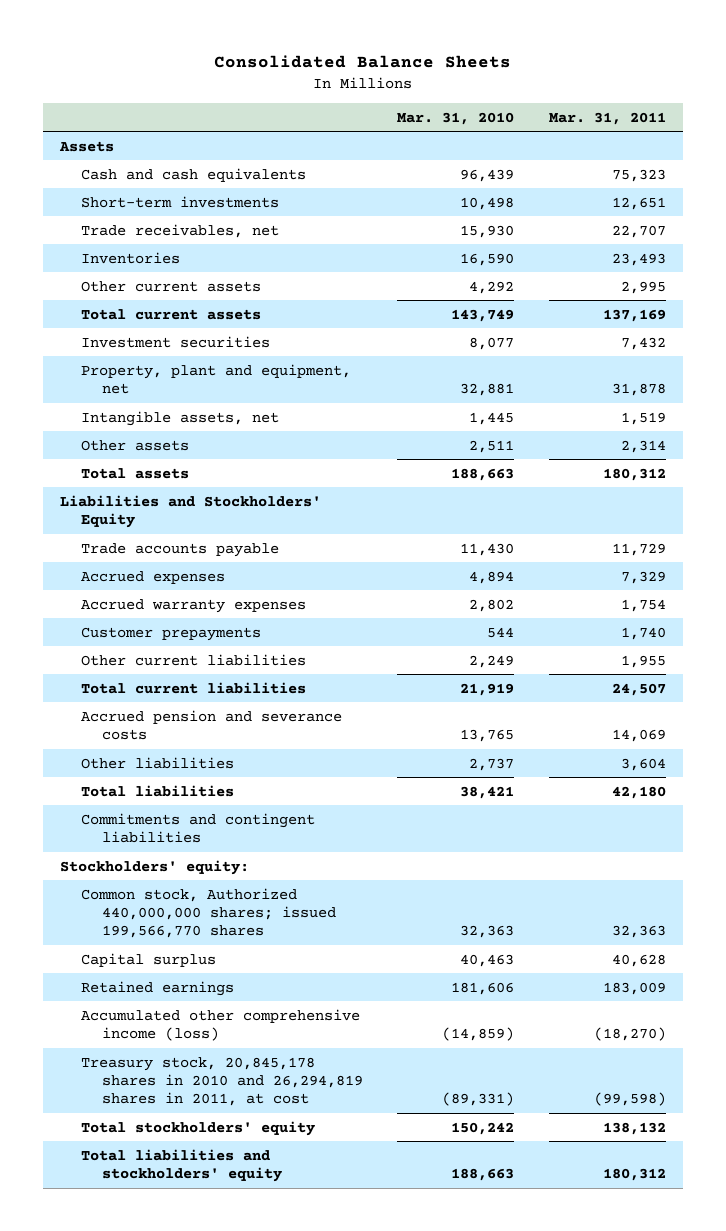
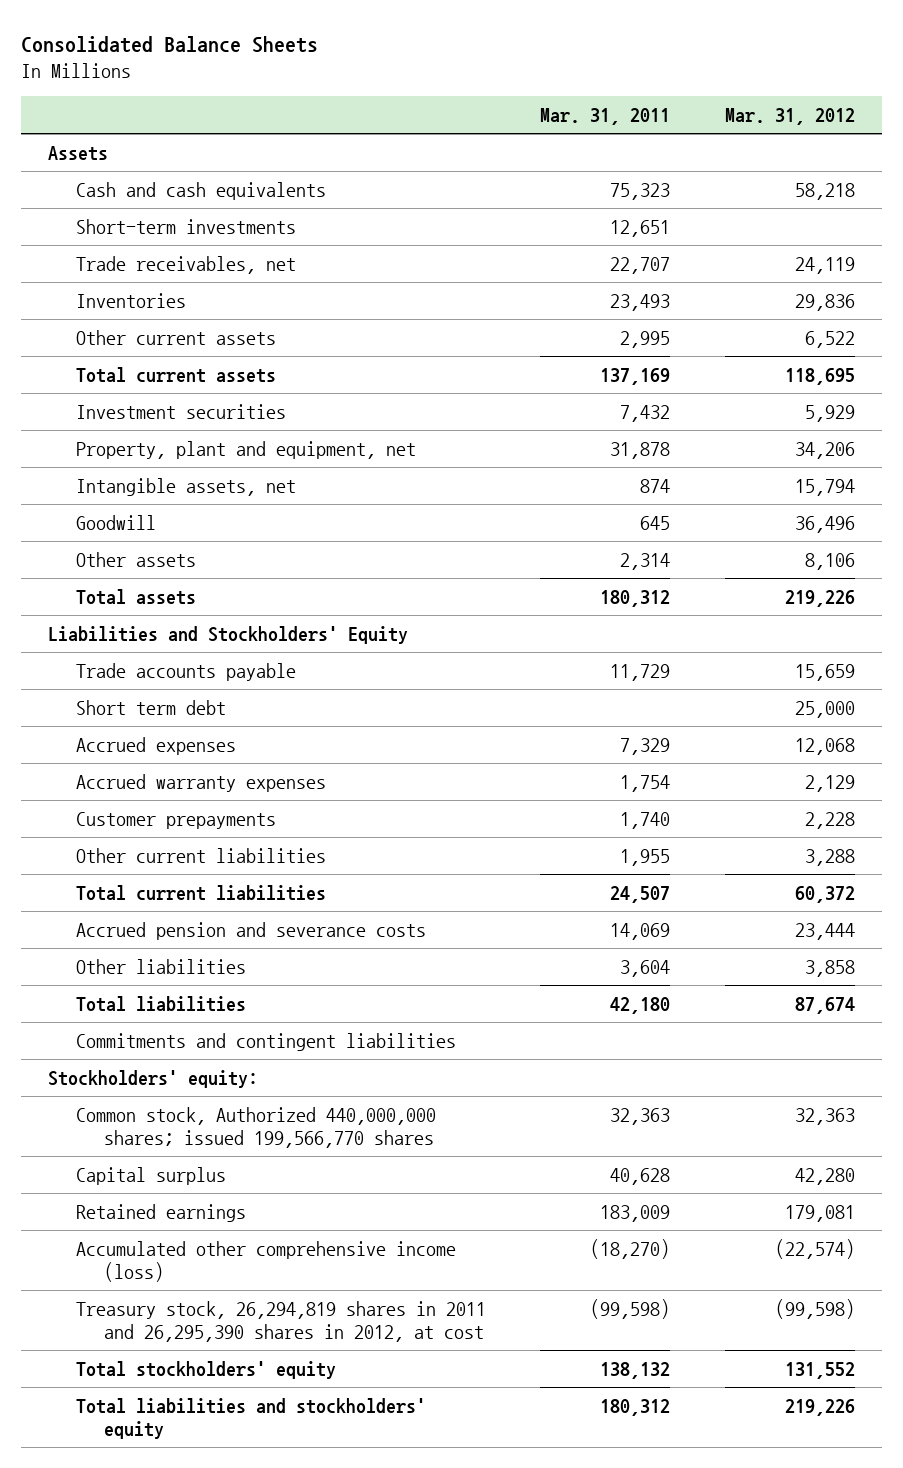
- | Mar. 31, 2010 | Mar. 31, 2011
+ | Mar. 31, 2011 | Mar. 31, 2012
- Intangible assets, net | 1,445 | 1,519
+ Intangible assets, net | 874 | 15,794
+ Goodwill | 645 | 36,496
+ Short term debt | | 25,000
- Treasury stock, 20,845,178 shares in 2010 and 26,294,819 shares in 2011, at cost | (89,331) | (99,598)
+ Treasury stock, 26,294,819 shares in 2011 and 26,295,390 shares in 2012, at cost | (99,598) | (99,598)

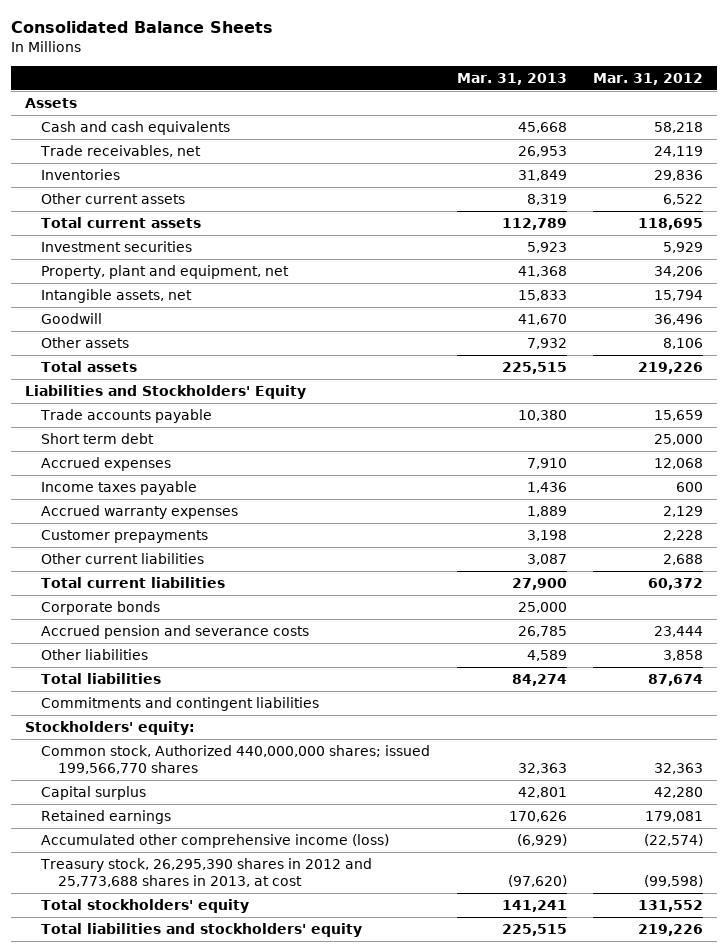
- | Mar. 31, 2011 | Mar. 31, 2012
+ | Mar. 31, 2013 | Mar. 31, 2012
- Short-term investments | 12,651 |
+ Income taxes payable | 1,436 | 600
- Other current liabilities | 1,955 | 3,288
+ Other current liabilities | 3,087 | 2,688
+ Corporate bonds | 25,000 |
- Treasury stock, 26,294,819 shares in 2011 and 26,295,390 shares in 2012, at cost | (99,598) | (99,598)
+ Treasury stock, 26,295,390 shares in 2012 and 25,773,688 shares in 2013, at cost | (97,620) | (99,598)

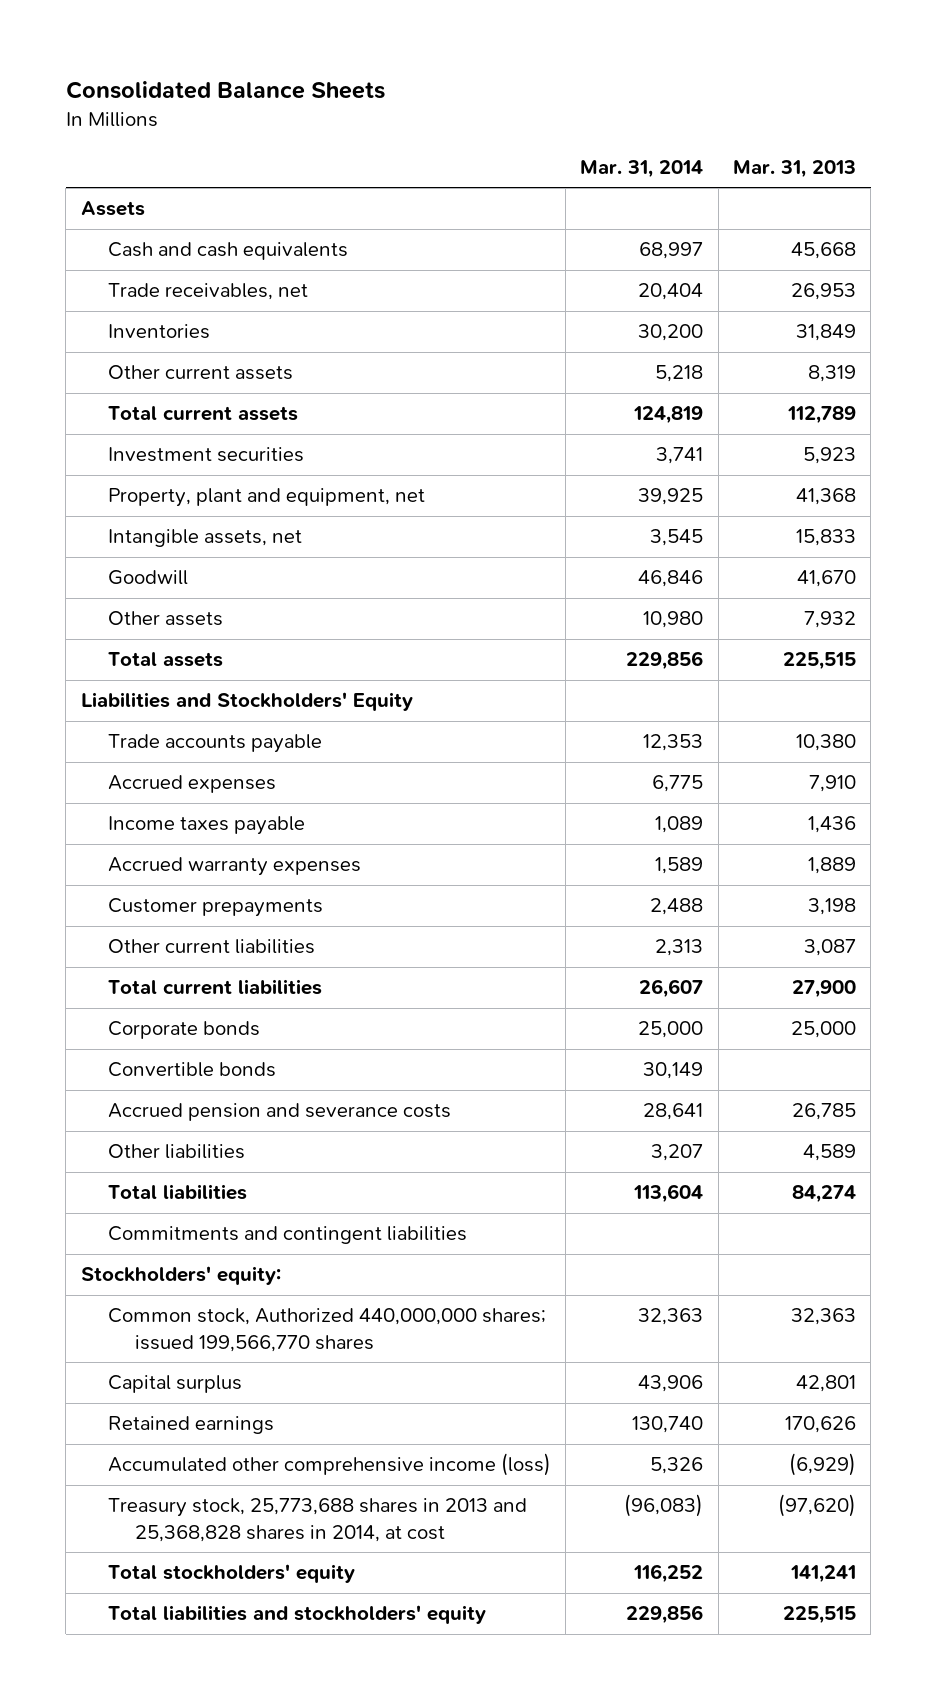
- | Mar. 31, 2013 | Mar. 31, 2012
+ | Mar. 31, 2014 | Mar. 31, 2013
- Short term debt | | 25,000
+ Convertible bonds | 30,149 |
- Treasury stock, 26,295,390 shares in 2012 and 25,773,688 shares in 2013, at cost | (97,620) | (99,598)
+ Treasury stock, 25,773,688 shares in 2013 and 25,368,828 shares in 2014, at cost | (96,083) | (97,620)

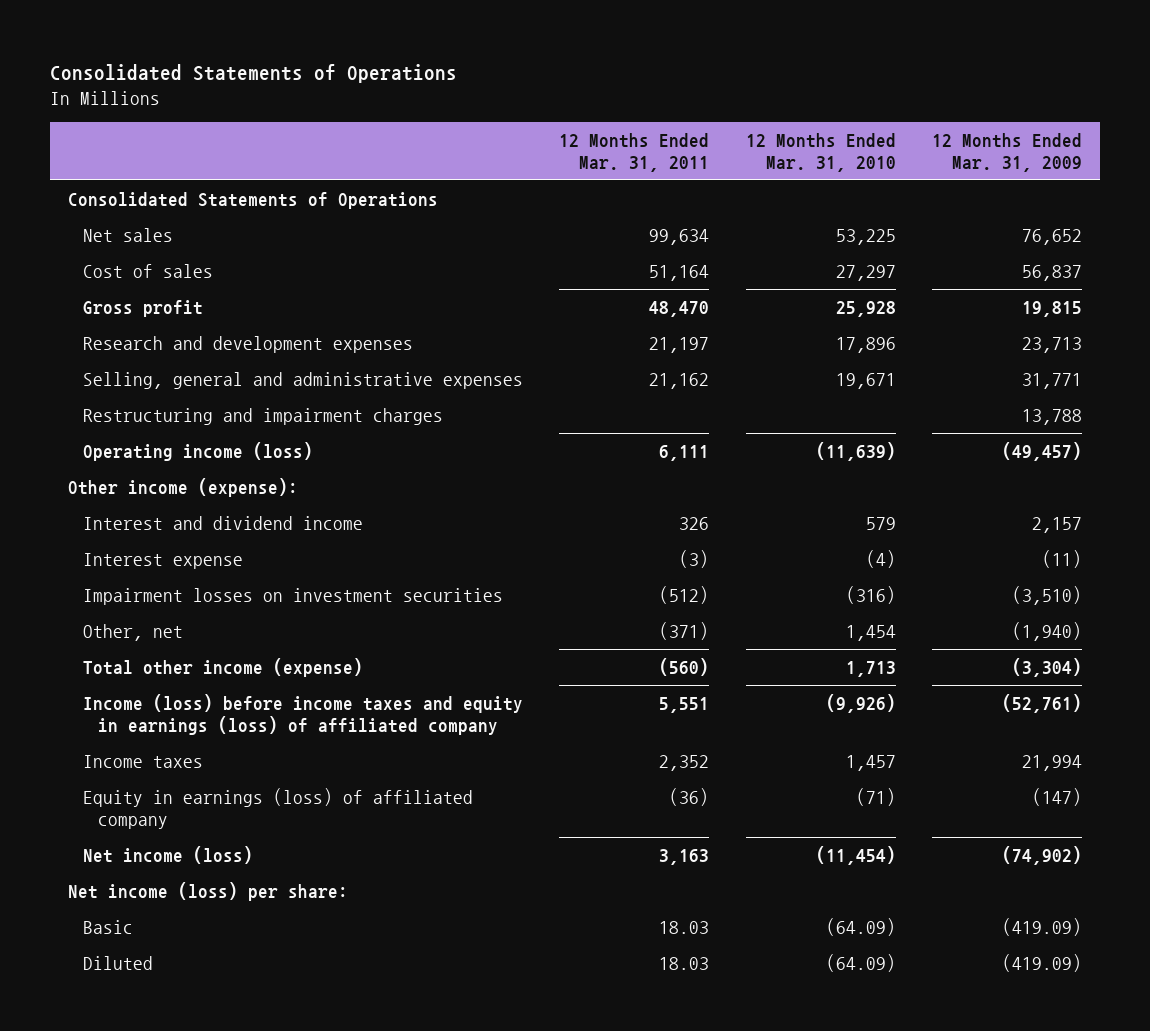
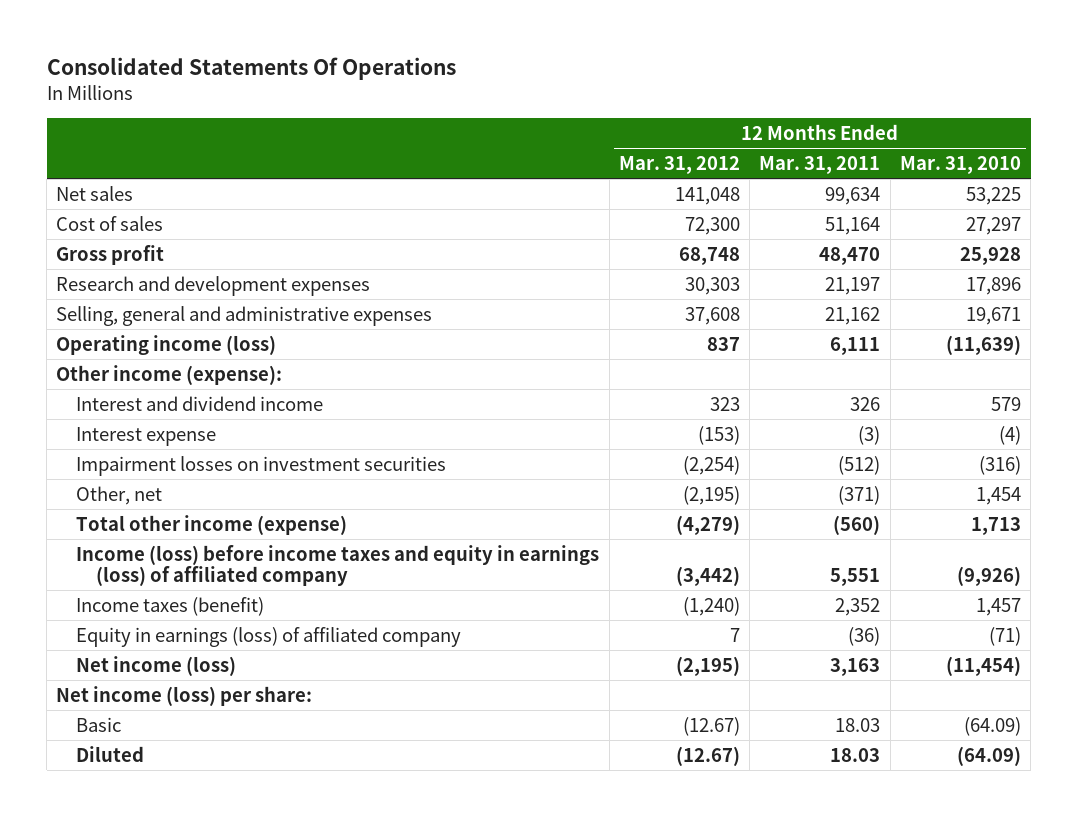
- Consolidated Statements of Operations
+ Consolidated Statements Of Operations
- | 12 Months Ended Mar. 31, 2011 | 12 Months Ended Mar. 31, 2010 | 12 Months Ended Mar. 31, 2009
+ | 12 Months Ended Mar. 31, 2012 | 12 Months Ended Mar. 31, 2011 | 12 Months Ended Mar. 31, 2010
- Consolidated Statements of Operations
- Restructuring and impairment charges | | | 13,788
- Income taxes | 2,352 | 1,457 | 21,994
+ Income taxes (benefit) | (1,240) | 2,352 | 1,457

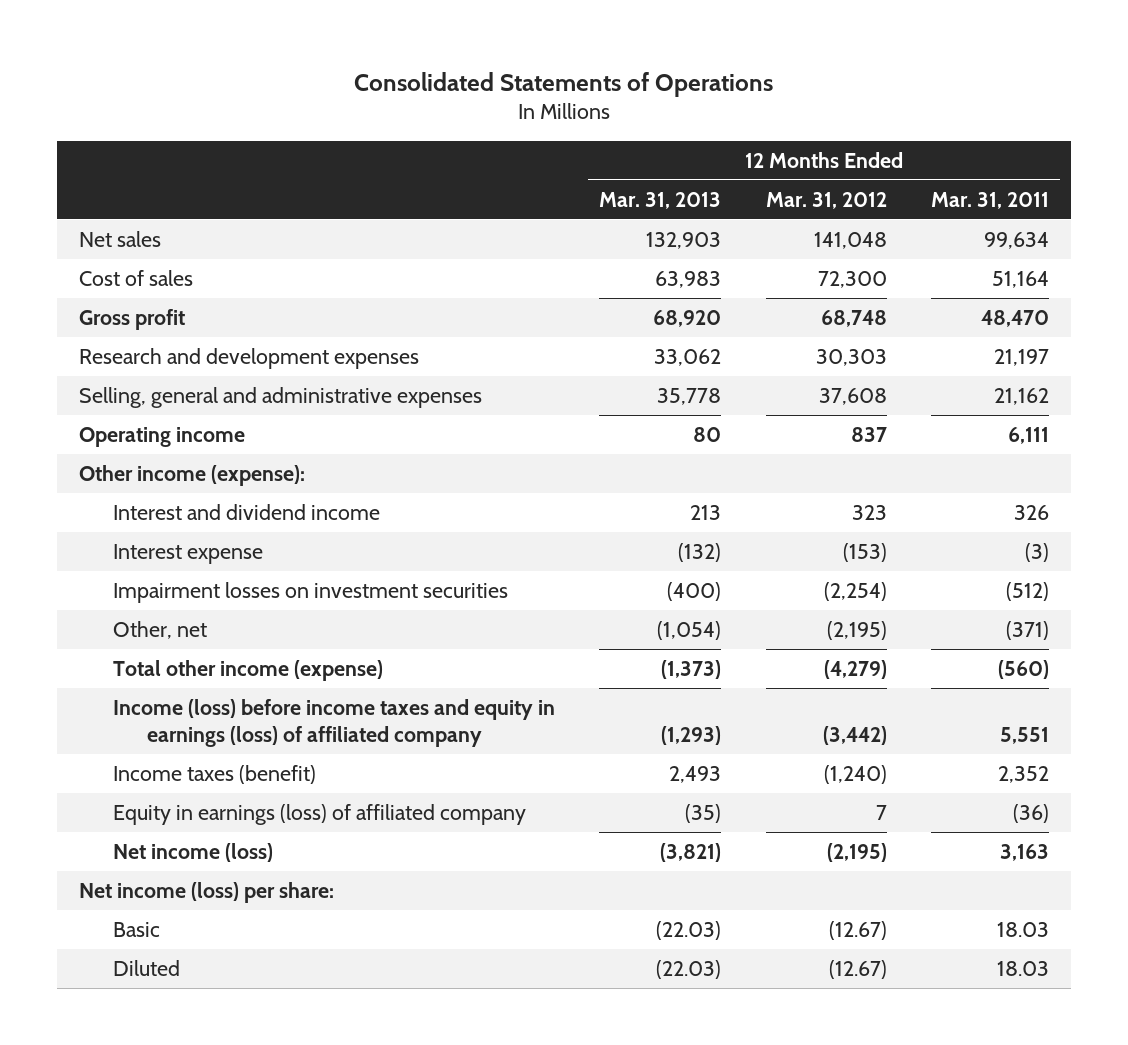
- Consolidated Statements Of Operations
+ Consolidated Statements of Operations
- | 12 Months Ended Mar. 31, 2012 | 12 Months Ended Mar. 31, 2011 | 12 Months Ended Mar. 31, 2010
+ | 12 Months Ended Mar. 31, 2013 | 12 Months Ended Mar. 31, 2012 | 12 Months Ended Mar. 31, 2011
- Operating income (loss) | 837 | 6,111 | (11,639)
+ Operating income | 80 | 837 | 6,111

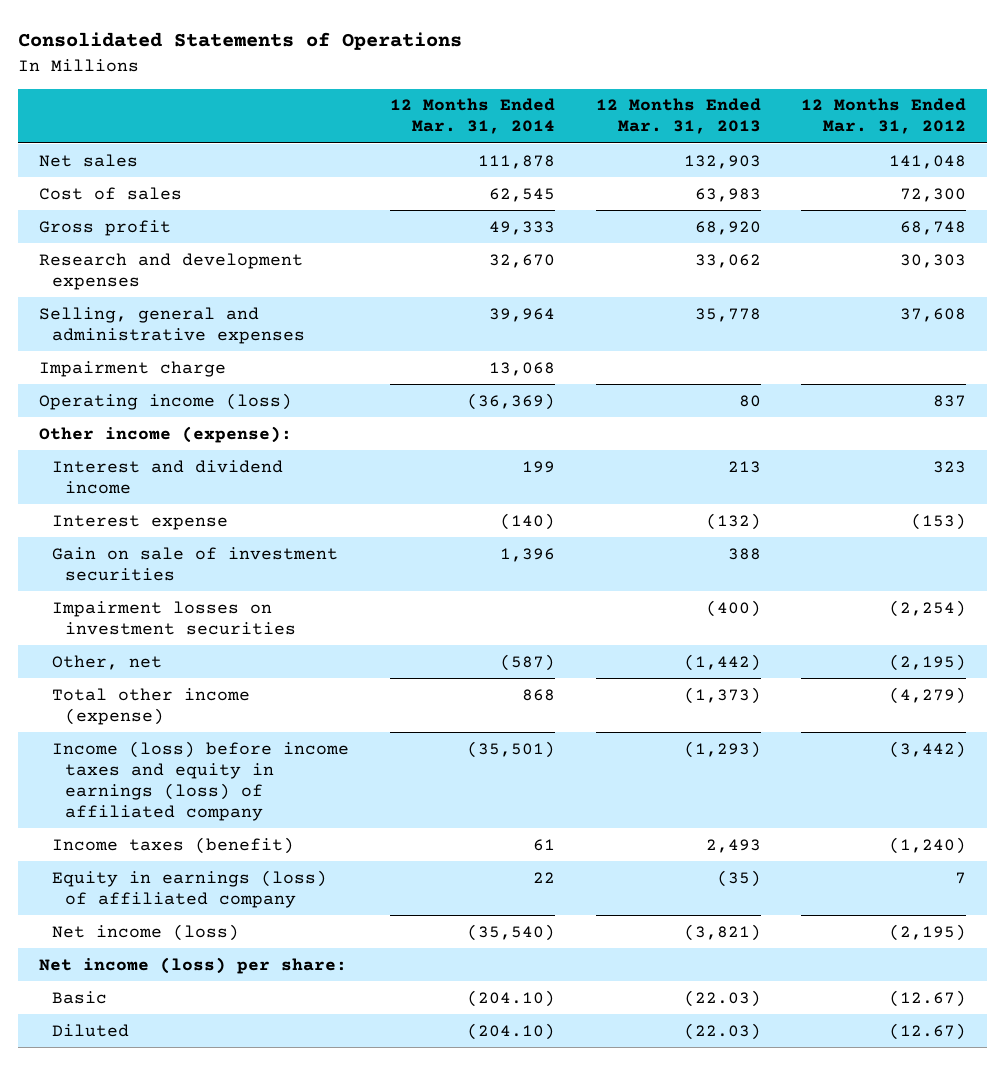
- | 12 Months Ended Mar. 31, 2013 | 12 Months Ended Mar. 31, 2012 | 12 Months Ended Mar. 31, 2011
+ | 12 Months Ended Mar. 31, 2014 | 12 Months Ended Mar. 31, 2013 | 12 Months Ended Mar. 31, 2012
- Operating income | 80 | 837 | 6,111
+ Impairment charge | 13,068 | |
+ Operating income (loss) | (36,369) | 80 | 837
+ Gain on sale of investment securities | 1,396 | 388 |
- Other, net | (1,054) | (2,195) | (371)
+ Other, net | (587) | (1,442) | (2,195)

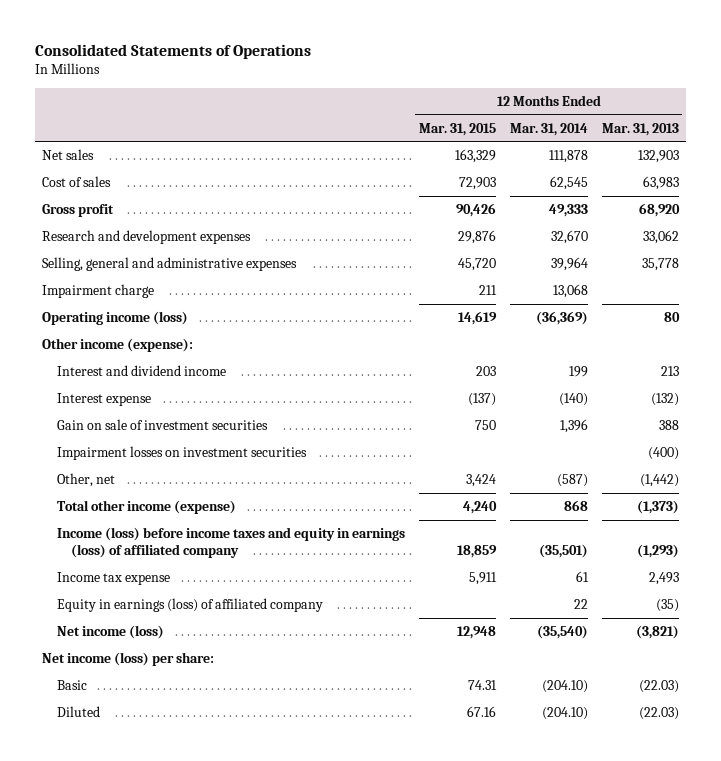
- | 12 Months Ended Mar. 31, 2014 | 12 Months Ended Mar. 31, 2013 | 12 Months Ended Mar. 31, 2012
+ | 12 Months Ended Mar. 31, 2015 | 12 Months Ended Mar. 31, 2014 | 12 Months Ended Mar. 31, 2013
- Income taxes (benefit) | 61 | 2,493 | (1,240)
+ Income tax expense | 5,911 | 61 | 2,493

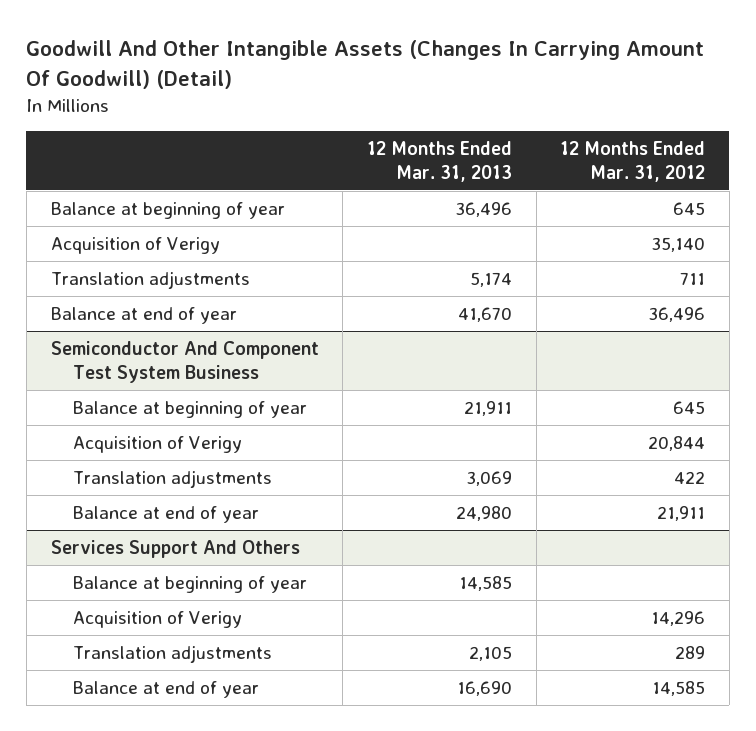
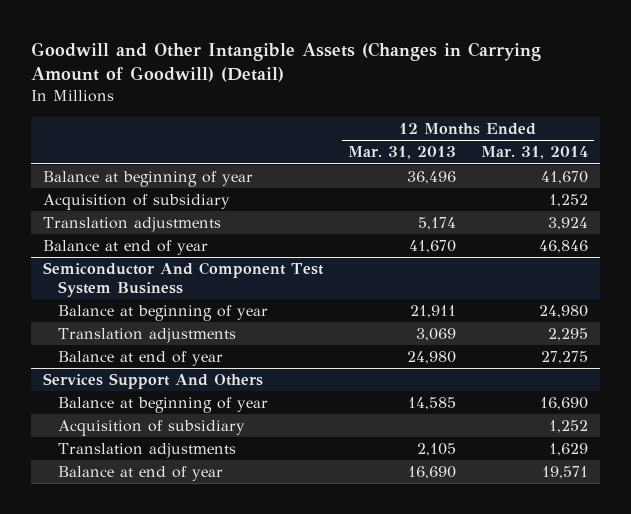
- Goodwill And Other Intangible Assets (Changes In Carrying Amount Of Goodwill) (Detail)
+ Goodwill and Other Intangible Assets (Changes in Carrying Amount of Goodwill) (Detail)
- | 12 Months Ended Mar. 31, 2013 | 12 Months Ended Mar. 31, 2012
+ | 12 Months Ended Mar. 31, 2013 | 12 Months Ended Mar. 31, 2014
- Acquisition of Verigy | | 35,140
+ Acquisition of subsidiary | | 1,252
@ Semiconductor And Component Test System Business
- Acquisition of Verigy | | 20,844
@ Services Support And Others
- Acquisition of Verigy | | 14,296
+ Acquisition of subsidiary | | 1,252

